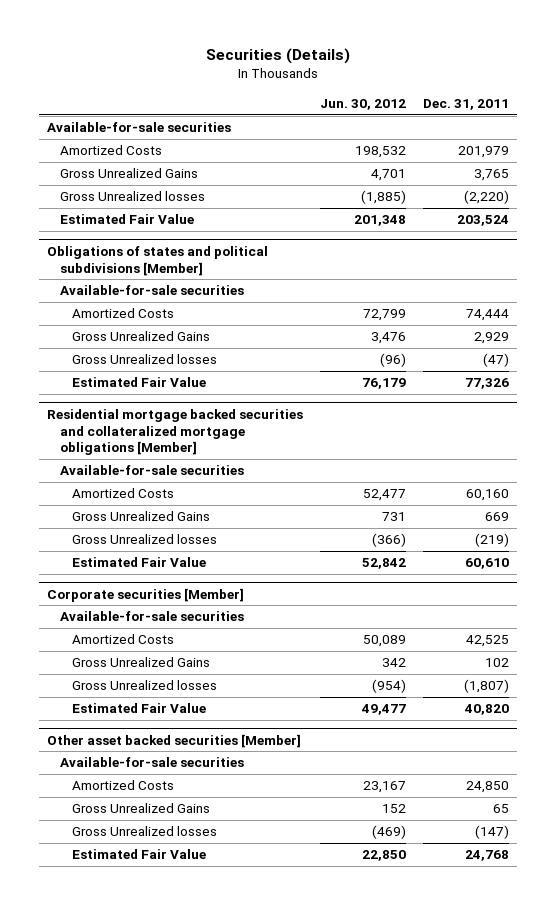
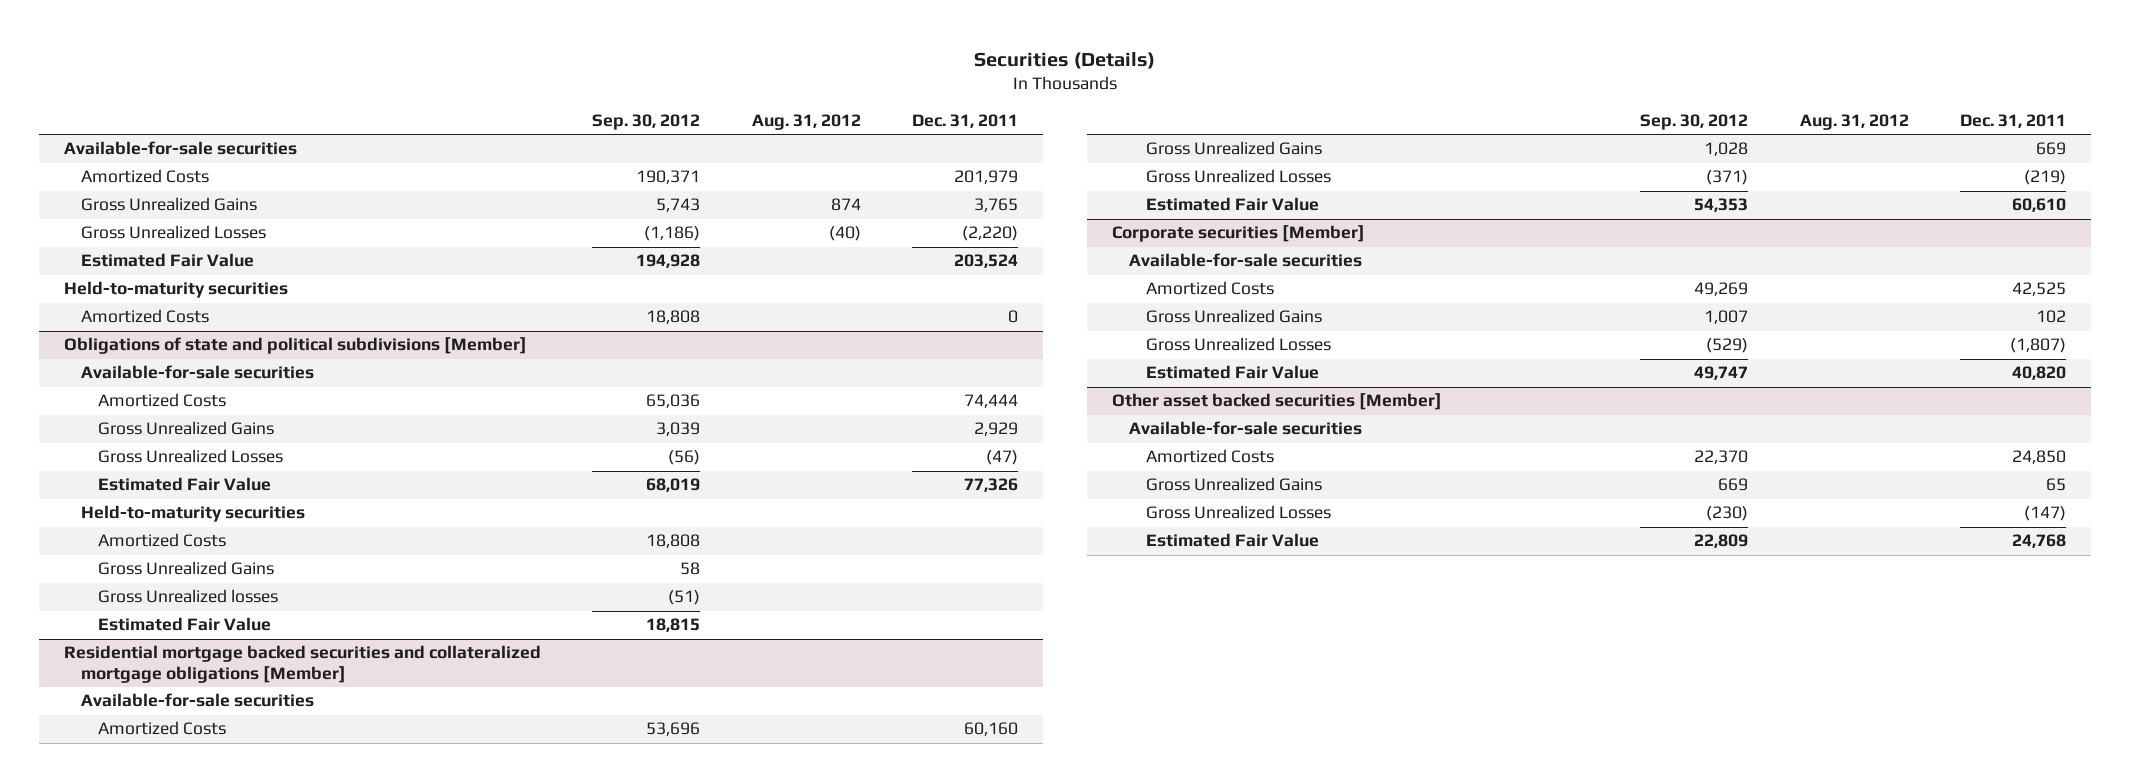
- | Jun. 30, 2012 | Dec. 31, 2011
+ | Sep. 30, 2012 | Aug. 31, 2012 | Dec. 31, 2011
- Gross Unrealized losses | (1,885) | (2,220)
+ Gross Unrealized Losses | (1,186) | (40) | (2,220)
- Obligations of states and political subdivisions [Member]
+ Held-to-maturity securities
+ Amortized Costs | 18,808 | | 0
+ Obligations of state and political subdivisions [Member]
- Gross Unrealized losses | (96) | (47)
+ Gross Unrealized Losses | (56) | | (47)
+ Held-to-maturity securities
+ Amortized Costs | 18,808 | |
+ Gross Unrealized Gains | 58 | |
+ Gross Unrealized losses | (51) | |
+ Estimated Fair Value | 18,815 | |
@ Residential mortgage backed securities and collateralized mortgage obligations [Member]
- Gross Unrealized losses | (366) | (219)
+ Gross Unrealized Losses | (371) | | (219)
@ Corporate securities [Member]
- Gross Unrealized losses | (954) | (1,807)
+ Gross Unrealized Losses | (529) | | (1,807)
@ Other asset backed securities [Member]
- Gross Unrealized losses | (469) | (147)
+ Gross Unrealized Losses | (230) | | (147)

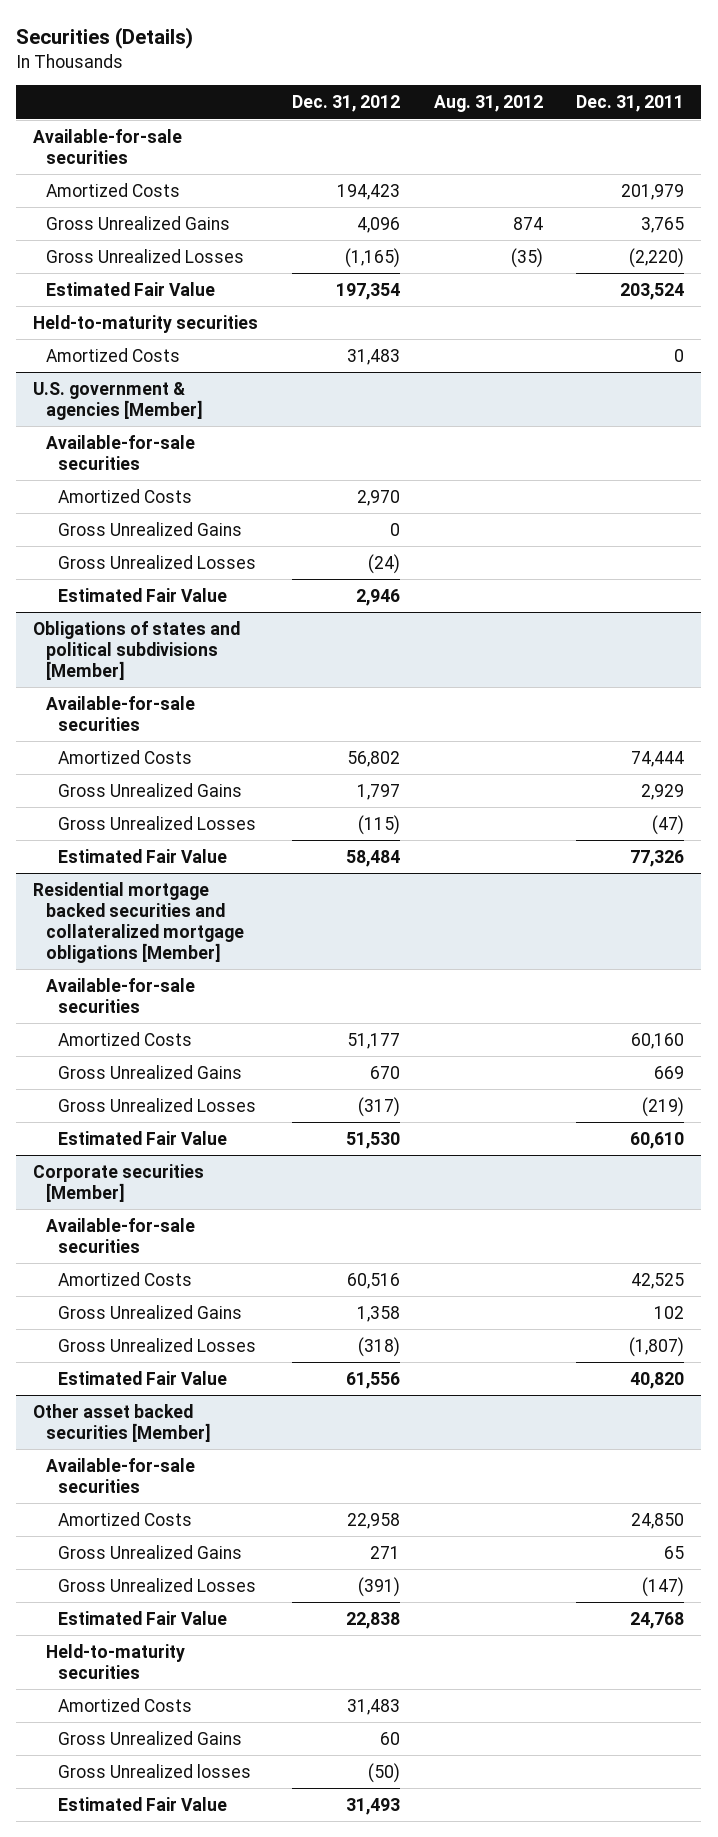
- | Sep. 30, 2012 | Aug. 31, 2012 | Dec. 31, 2011
+ | Dec. 31, 2012 | Aug. 31, 2012 | Dec. 31, 2011
- Gross Unrealized Losses | (1,186) | (40) | (2,220)
+ Gross Unrealized Losses | (1,165) | (35) | (2,220)
- Obligations of state and political subdivisions [Member]
+ U.S. government & agencies [Member]
+ Amortized Costs | 2,970 | |
+ Gross Unrealized Gains | 0 | |
+ Gross Unrealized Losses | (24) | |
+ Estimated Fair Value | 2,946 | |
+ Obligations of states and political subdivisions [Member]
+ Available-for-sale securities
- Held-to-maturity securities
- Amortized Costs | 18,808 | |
- Gross Unrealized Gains | 58 | |
- Gross Unrealized losses | (51) | |
- Estimated Fair Value | 18,815 | |
@ Other asset backed securities [Member]
+ Held-to-maturity securities
+ Amortized Costs | 31,483 | |
+ Gross Unrealized Gains | 60 | |
+ Gross Unrealized losses | (50) | |
+ Estimated Fair Value | 31,493 | |

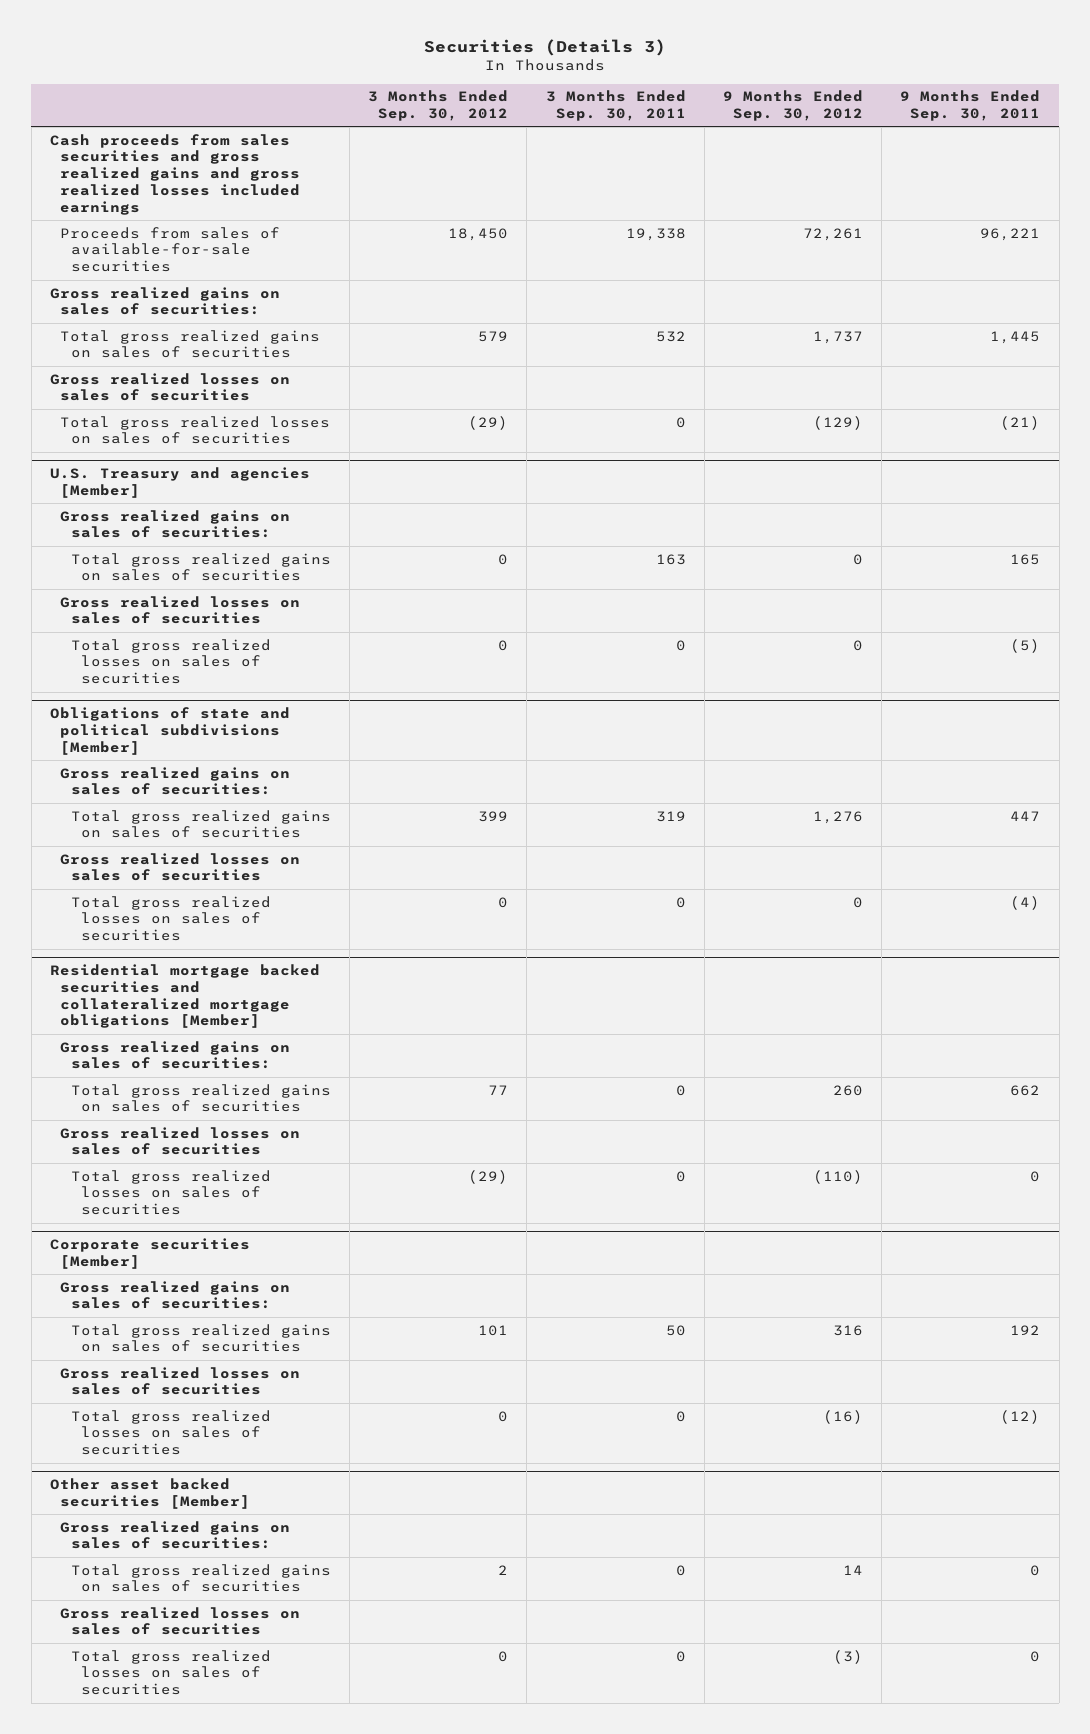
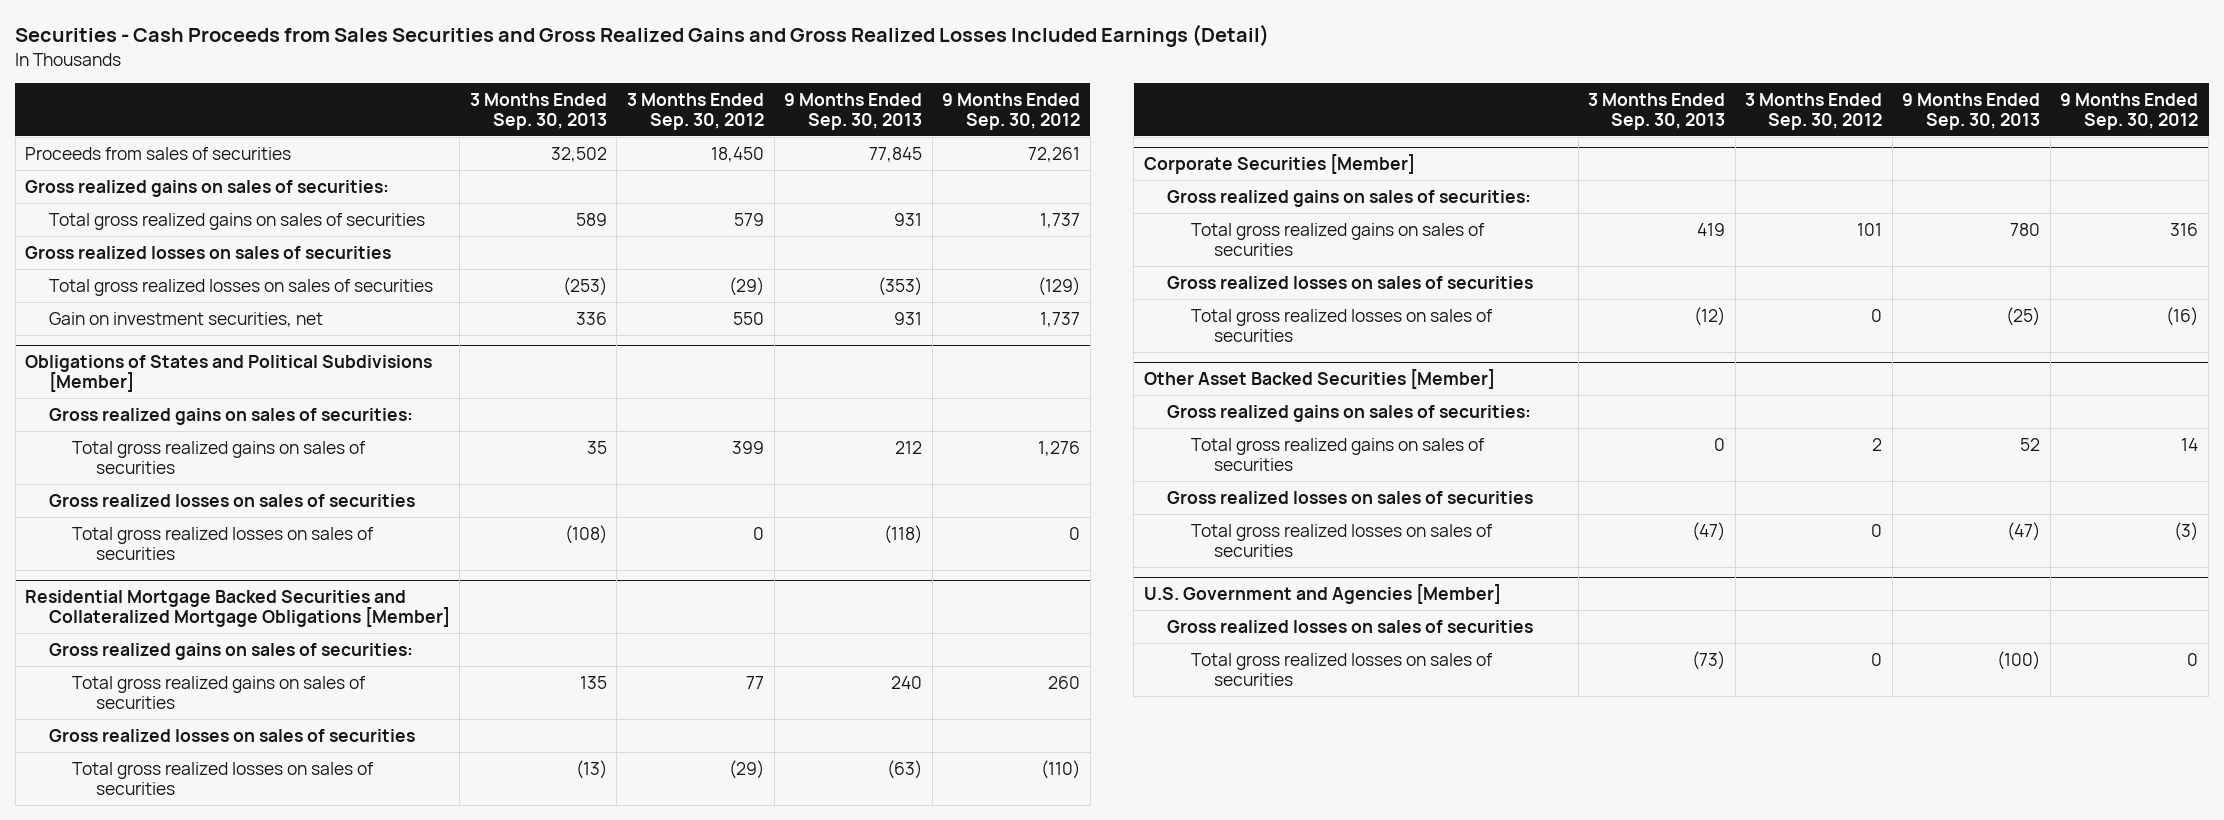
- Securities (Details 3)
+ Securities - Cash Proceeds from Sales Securities and Gross Realized Gains and Gross Realized Losses Included Earnings (Detail)
- | 3 Months Ended Sep. 30, 2012 | 3 Months Ended Sep. 30, 2011 | 9 Months Ended Sep. 30, 2012 | 9 Months Ended Sep. 30, 2011
+ | 3 Months Ended Sep. 30, 2013 | 3 Months Ended Sep. 30, 2012 | 9 Months Ended Sep. 30, 2013 | 9 Months Ended Sep. 30, 2012
- Cash proceeds from sales securities and gross realized gains and gross realized losses included earnings
- Proceeds from sales of available-for-sale securities | 18,450 | 19,338 | 72,261 | 96,221
+ Proceeds from sales of securities | 32,502 | 18,450 | 77,845 | 72,261
- U.S. Treasury and agencies [Member]
- Gross realized gains on sales of securities:
- Total gross realized gains on sales of securities | 0 | 163 | 0 | 165
- Gross realized losses on sales of securities
- Total gross realized losses on sales of securities | 0 | 0 | 0 | (5)
- Obligations of state and political subdivisions [Member]
+ Gain on investment securities, net | 336 | 550 | 931 | 1,737
+ Obligations of States and Political Subdivisions [Member]
- Residential mortgage backed securities and collateralized mortgage obligations [Member]
+ Residential Mortgage Backed Securities and Collateralized Mortgage Obligations [Member]
- Corporate securities [Member]
+ Corporate Securities [Member]
- Other asset backed securities [Member]
+ Other Asset Backed Securities [Member]
+ U.S. Government and Agencies [Member]
+ Gross realized losses on sales of securities
+ Total gross realized losses on sales of securities | (73) | 0 | (100) | 0

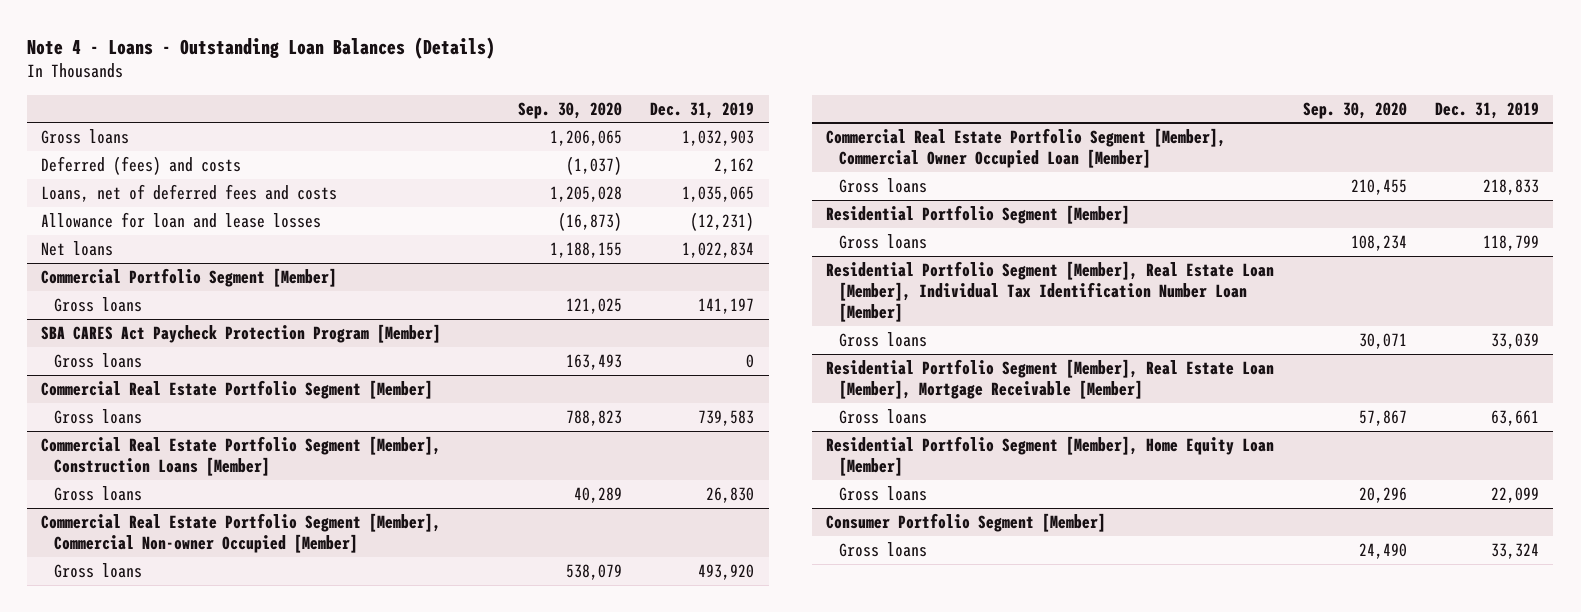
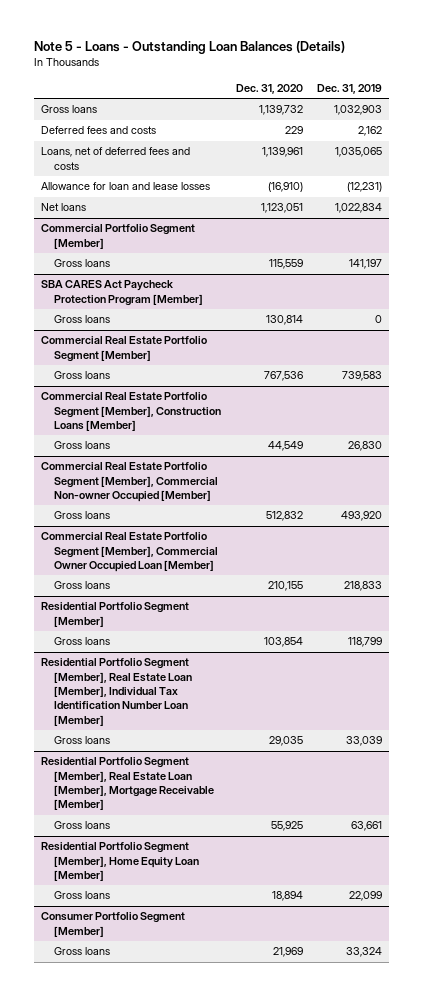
- Note 4 - Loans - Outstanding Loan Balances (Details)
+ Note 5 - Loans - Outstanding Loan Balances (Details)
- | Sep. 30, 2020 | Dec. 31, 2019
+ | Dec. 31, 2020 | Dec. 31, 2019
- Deferred (fees) and costs | (1,037) | 2,162
+ Deferred fees and costs | 229 | 2,162

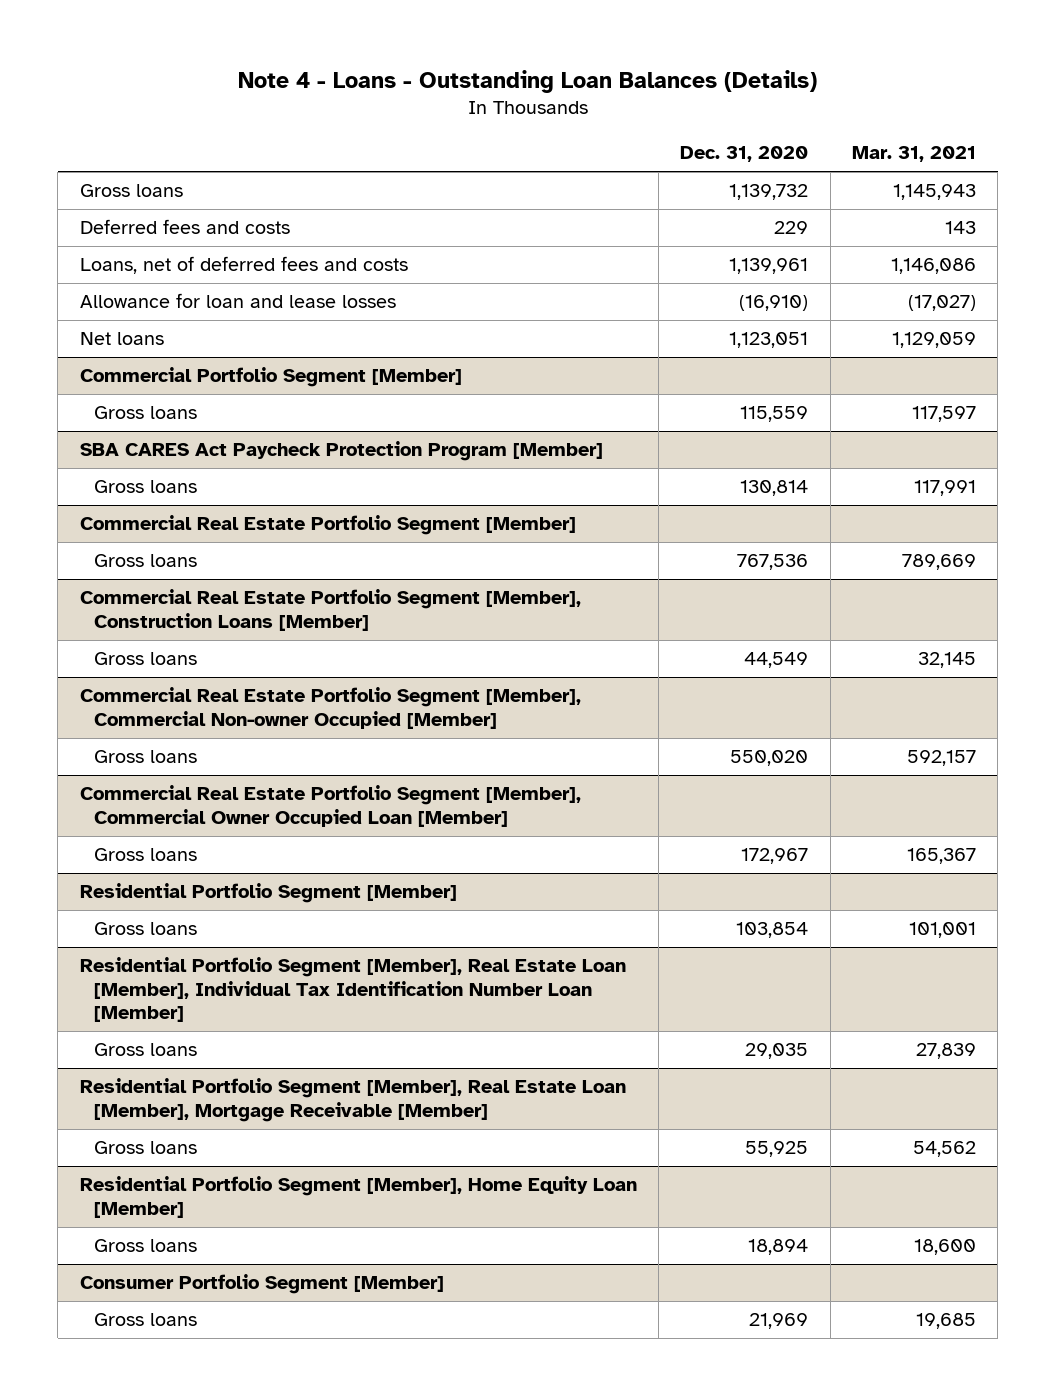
- Note 5 - Loans - Outstanding Loan Balances (Details)
+ Note 4 - Loans - Outstanding Loan Balances (Details)
- | Dec. 31, 2020 | Dec. 31, 2019
+ | Dec. 31, 2020 | Mar. 31, 2021
@ Commercial Real Estate Portfolio Segment [Member], Commercial Non-owner Occupied [Member]
- Gross loans | 512,832 | 493,920
+ Gross loans | 550,020 | 592,157
@ Commercial Real Estate Portfolio Segment [Member], Commercial Owner Occupied Loan [Member]
- Gross loans | 210,155 | 218,833
+ Gross loans | 172,967 | 165,367

